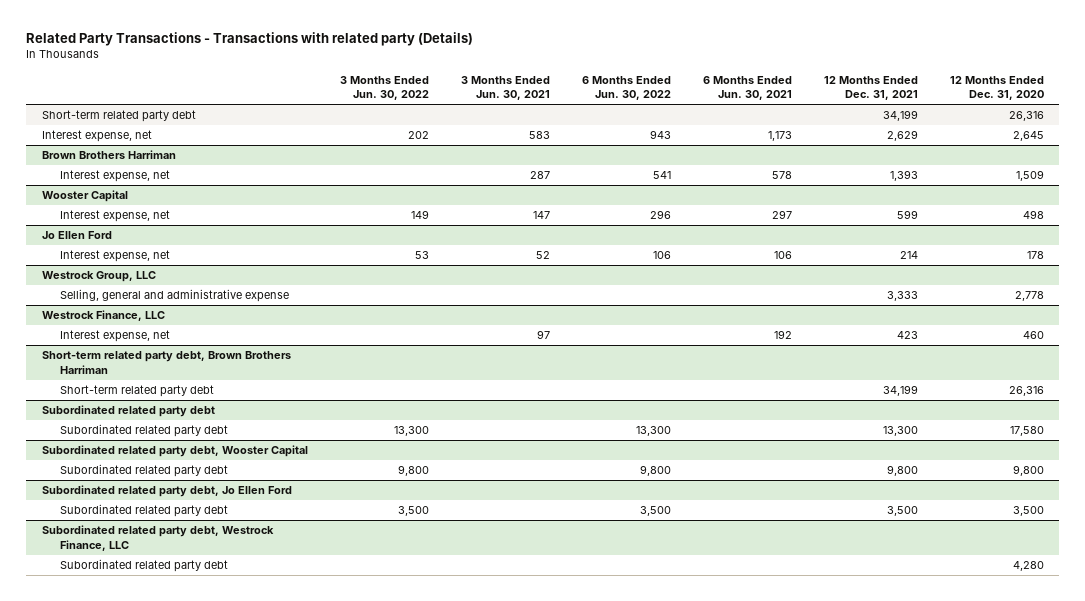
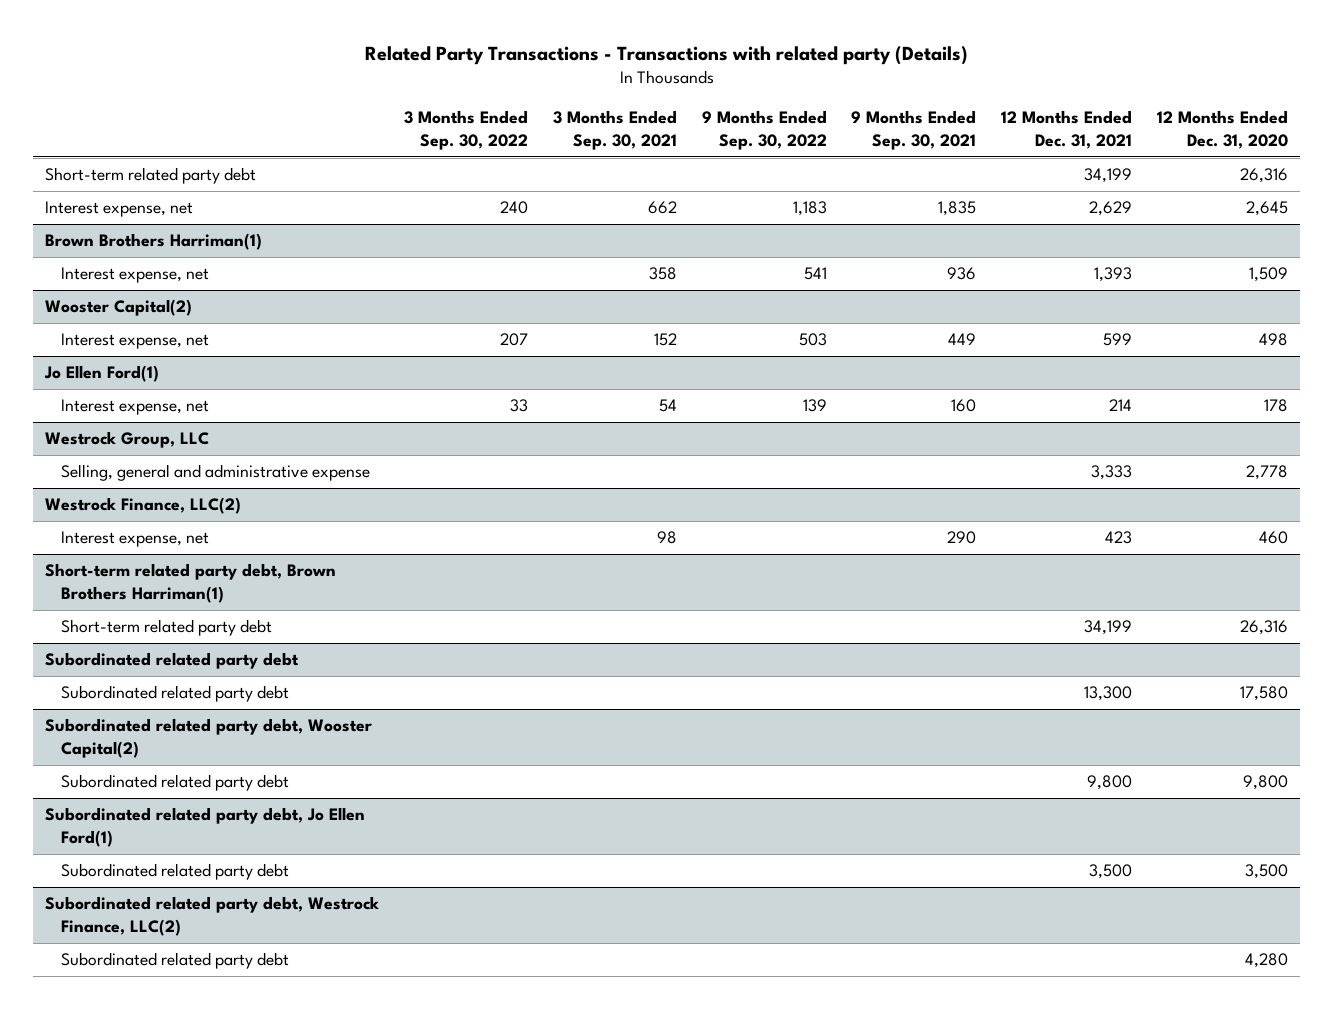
- | 3 Months Ended Jun. 30, 2022 | 3 Months Ended Jun. 30, 2021 | 6 Months Ended Jun. 30, 2022 | 6 Months Ended Jun. 30, 2021 | 12 Months Ended Dec. 31, 2021 | 12 Months Ended Dec. 31, 2020
+ | 3 Months Ended Sep. 30, 2022 | 3 Months Ended Sep. 30, 2021 | 9 Months Ended Sep. 30, 2022 | 9 Months Ended Sep. 30, 2021 | 12 Months Ended Dec. 31, 2021 | 12 Months Ended Dec. 31, 2020
- Brown Brothers Harriman
+ Brown Brothers Harriman(1)
- Wooster Capital
+ Wooster Capital(2)
- Jo Ellen Ford
+ Jo Ellen Ford(1)
- Westrock Finance, LLC
+ Westrock Finance, LLC(2)
- Short-term related party debt, Brown Brothers Harriman
+ Short-term related party debt, Brown Brothers Harriman(1)
- Subordinated related party debt, Wooster Capital
+ Subordinated related party debt, Wooster Capital(2)
- Subordinated related party debt, Jo Ellen Ford
+ Subordinated related party debt, Jo Ellen Ford(1)
- Subordinated related party debt, Westrock Finance, LLC
+ Subordinated related party debt, Westrock Finance, LLC(2)

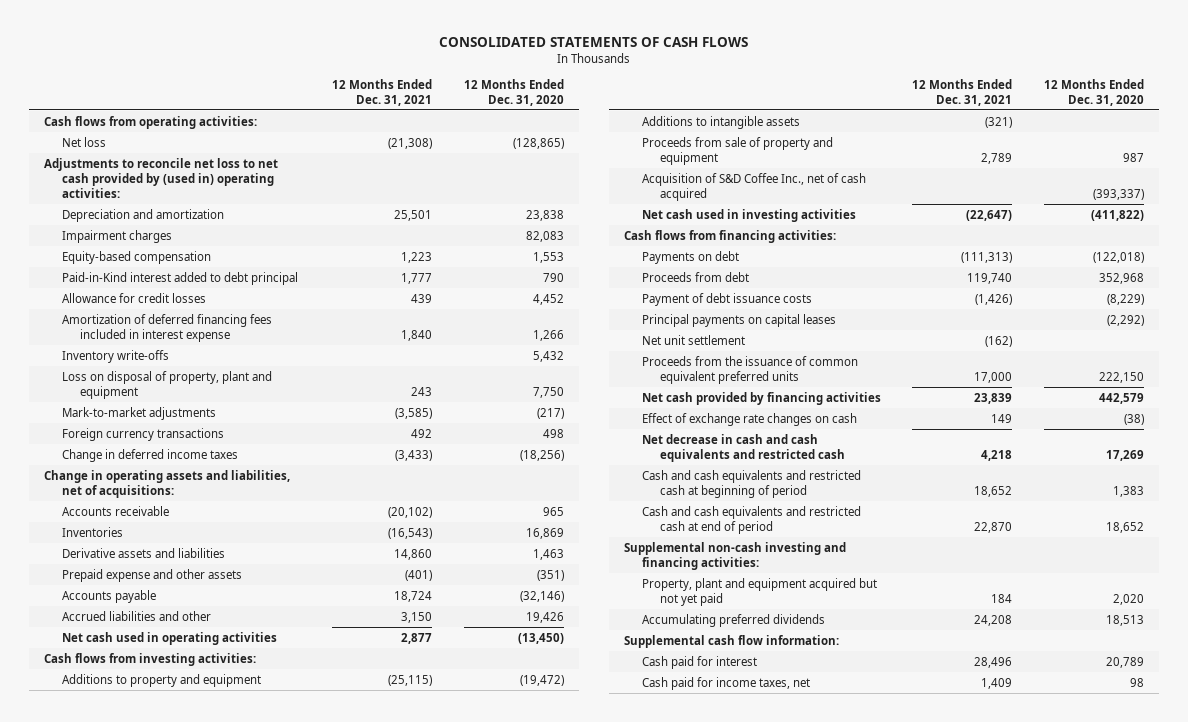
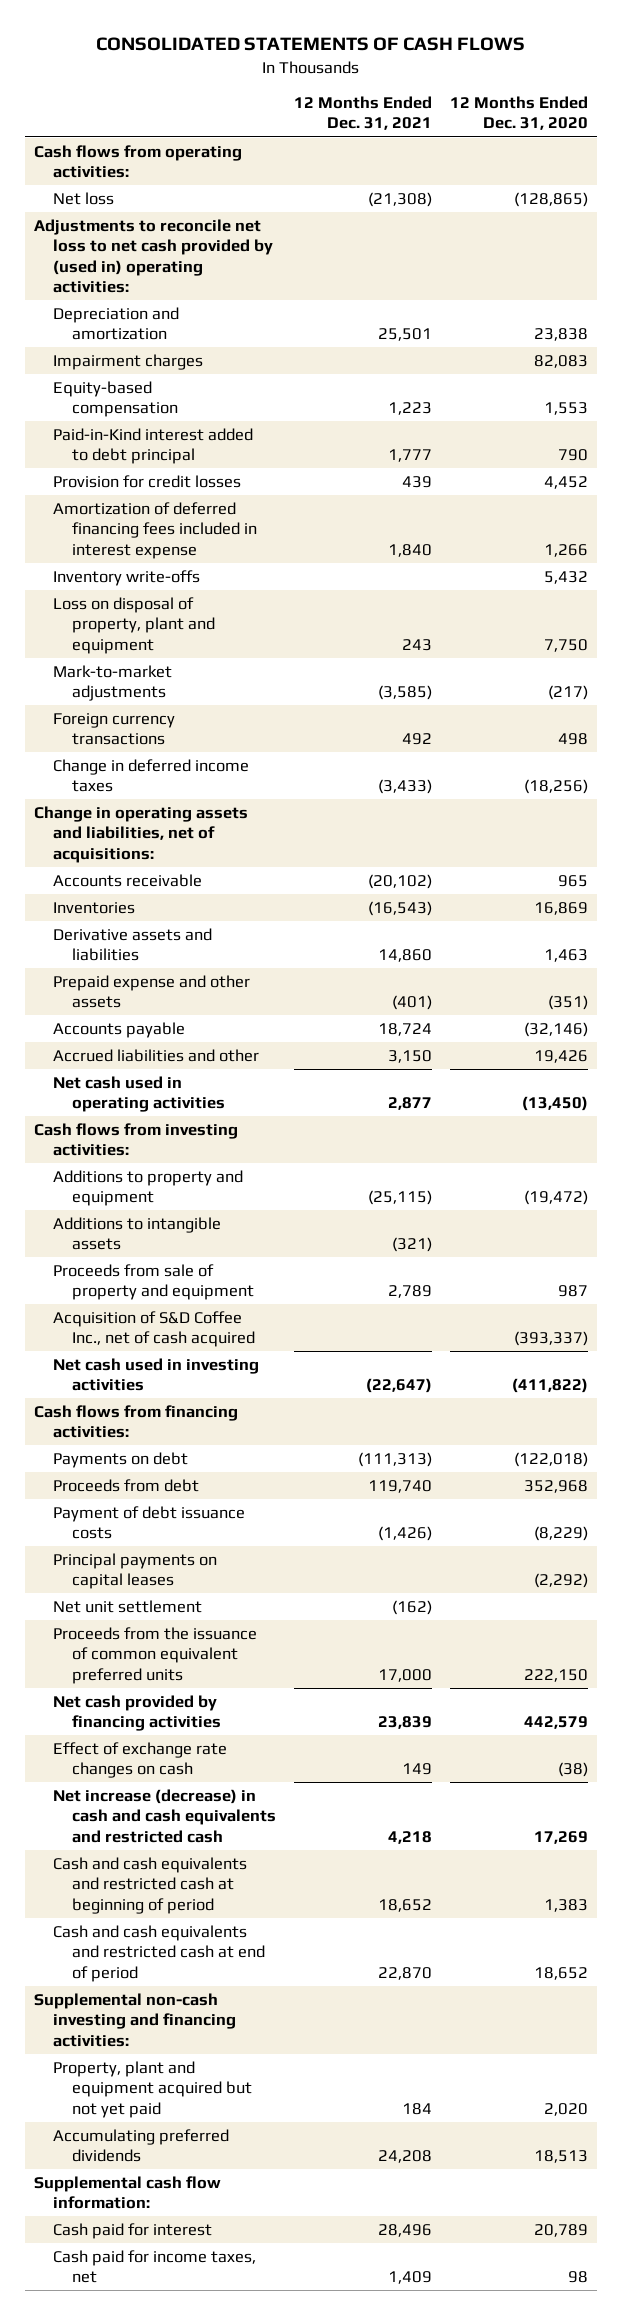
- Allowance for credit losses | 439 | 4,452
+ Provision for credit losses | 439 | 4,452
- Net decrease in cash and cash equivalents and restricted cash | 4,218 | 17,269
+ Net increase (decrease) in cash and cash equivalents and restricted cash | 4,218 | 17,269

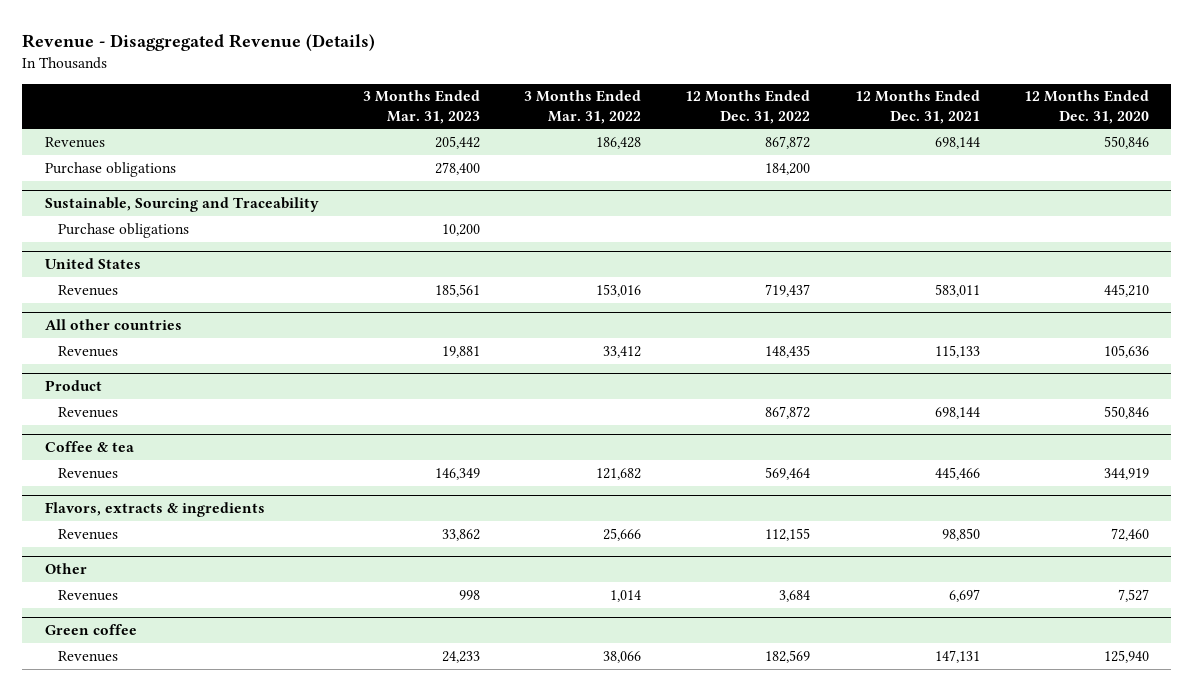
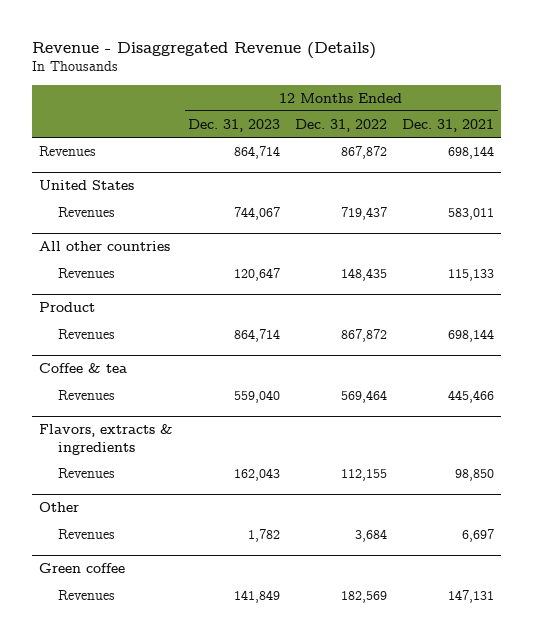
- | 3 Months Ended Mar. 31, 2023 | 3 Months Ended Mar. 31, 2022 | 12 Months Ended Dec. 31, 2022 | 12 Months Ended Dec. 31, 2021 | 12 Months Ended Dec. 31, 2020
+ | 12 Months Ended Dec. 31, 2023 | 12 Months Ended Dec. 31, 2022 | 12 Months Ended Dec. 31, 2021
- Purchase obligations | 278,400 | | 184,200 | |
- Sustainable, Sourcing and Traceability
- Purchase obligations | 10,200 | | | |

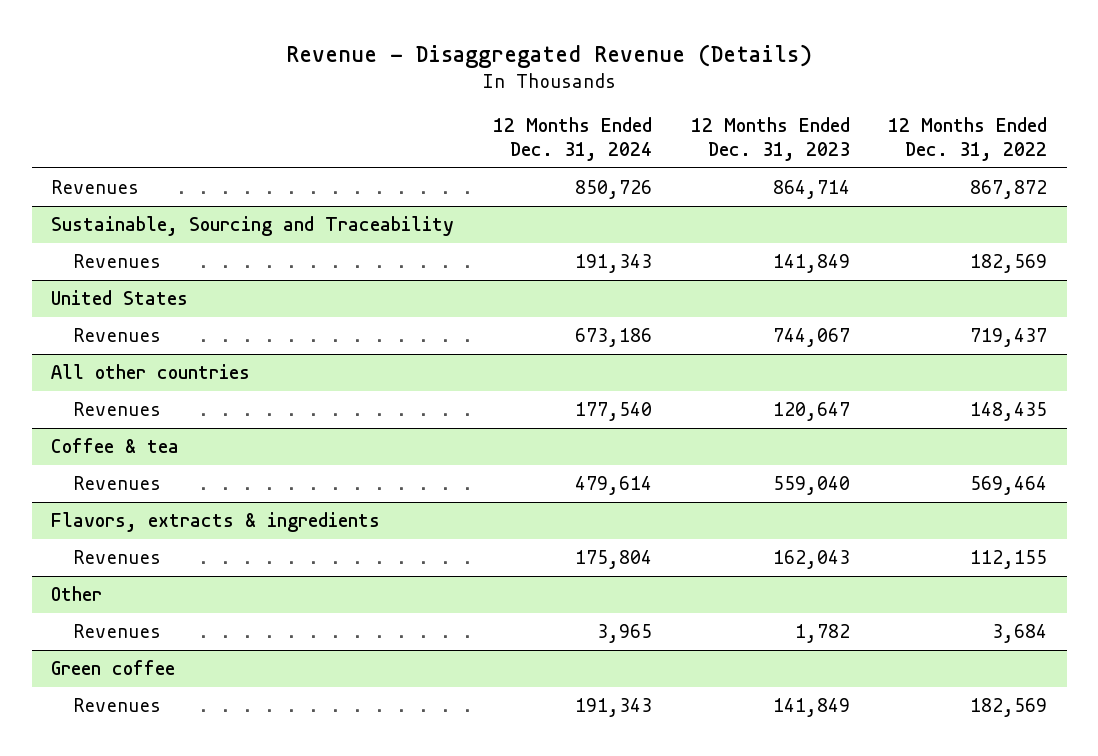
- | 12 Months Ended Dec. 31, 2023 | 12 Months Ended Dec. 31, 2022 | 12 Months Ended Dec. 31, 2021
+ | 12 Months Ended Dec. 31, 2024 | 12 Months Ended Dec. 31, 2023 | 12 Months Ended Dec. 31, 2022
+ Sustainable, Sourcing and Traceability
+ Revenues | 191,343 | 141,849 | 182,569
- Product
- Revenues | 864,714 | 867,872 | 698,144

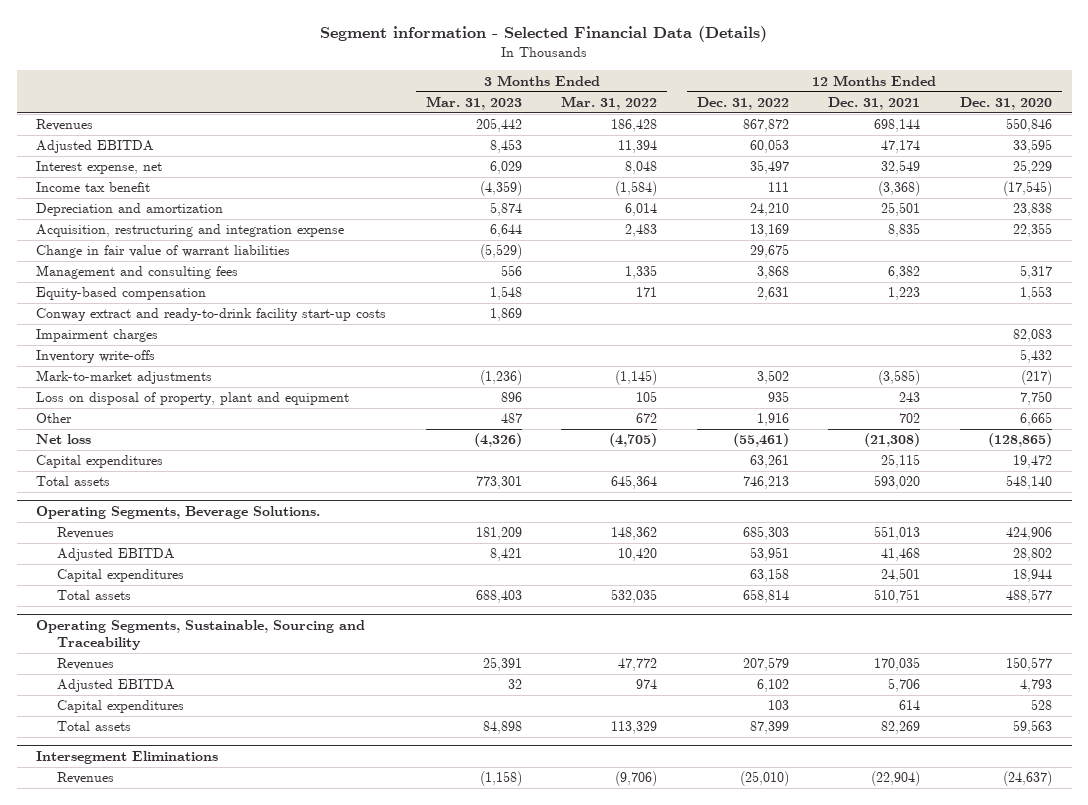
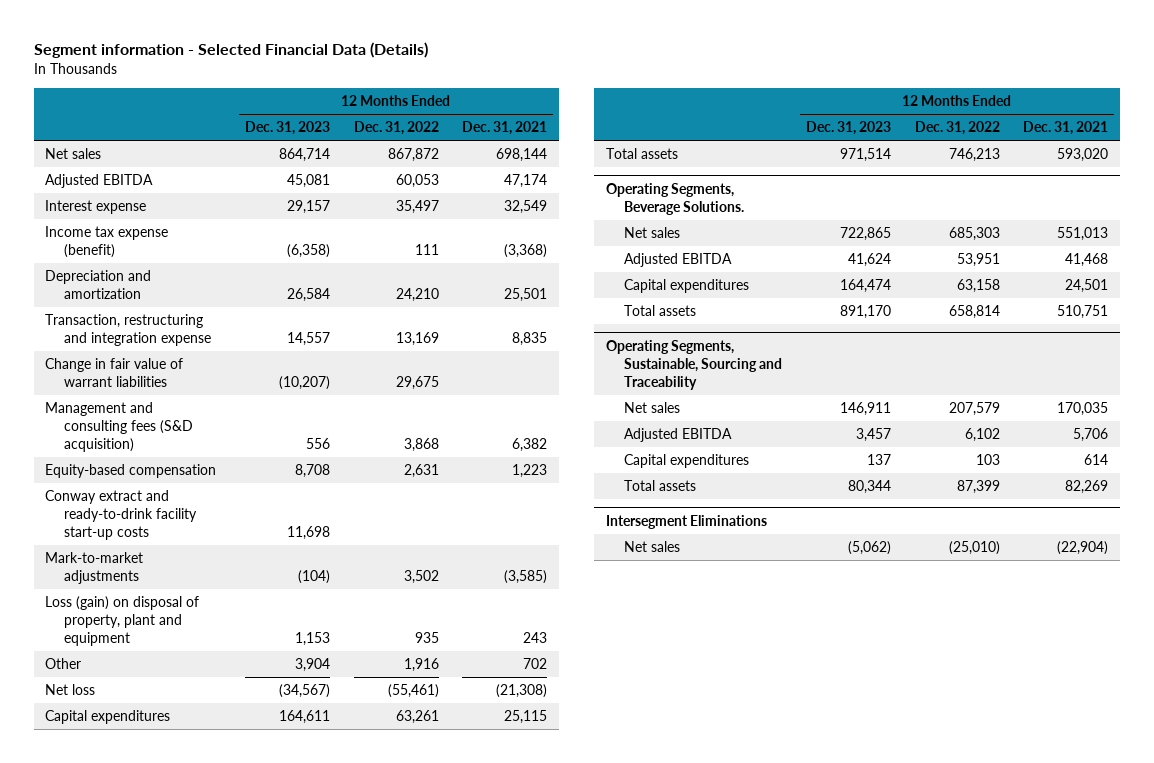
- | 3 Months Ended Mar. 31, 2023 | 3 Months Ended Mar. 31, 2022 | 12 Months Ended Dec. 31, 2022 | 12 Months Ended Dec. 31, 2021 | 12 Months Ended Dec. 31, 2020
+ | 12 Months Ended Dec. 31, 2023 | 12 Months Ended Dec. 31, 2022 | 12 Months Ended Dec. 31, 2021
- Revenues | 205,442 | 186,428 | 867,872 | 698,144 | 550,846
+ Net sales | 864,714 | 867,872 | 698,144
- Interest expense, net | 6,029 | 8,048 | 35,497 | 32,549 | 25,229
- Income tax benefit | (4,359) | (1,584) | 111 | (3,368) | (17,545)
+ Interest expense | 29,157 | 35,497 | 32,549
+ Income tax expense (benefit) | (6,358) | 111 | (3,368)
- Acquisition, restructuring and integration expense | 6,644 | 2,483 | 13,169 | 8,835 | 22,355
+ Transaction, restructuring and integration expense | 14,557 | 13,169 | 8,835
- Management and consulting fees | 556 | 1,335 | 3,868 | 6,382 | 5,317
+ Management and consulting fees (S&D acquisition) | 556 | 3,868 | 6,382
- Impairment charges | | | | | 82,083
- Inventory write-offs | | | | | 5,432
- Loss on disposal of property, plant and equipment | 896 | 105 | 935 | 243 | 7,750
+ Loss (gain) on disposal of property, plant and equipment | 1,153 | 935 | 243
@ Operating Segments, Beverage Solutions.
- Revenues | 181,209 | 148,362 | 685,303 | 551,013 | 424,906
+ Net sales | 722,865 | 685,303 | 551,013
@ Operating Segments, Sustainable, Sourcing and Traceability
- Revenues | 25,391 | 47,772 | 207,579 | 170,035 | 150,577
+ Net sales | 146,911 | 207,579 | 170,035
@ Intersegment Eliminations
- Revenues | (1,158) | (9,706) | (25,010) | (22,904) | (24,637)
+ Net sales | (5,062) | (25,010) | (22,904)

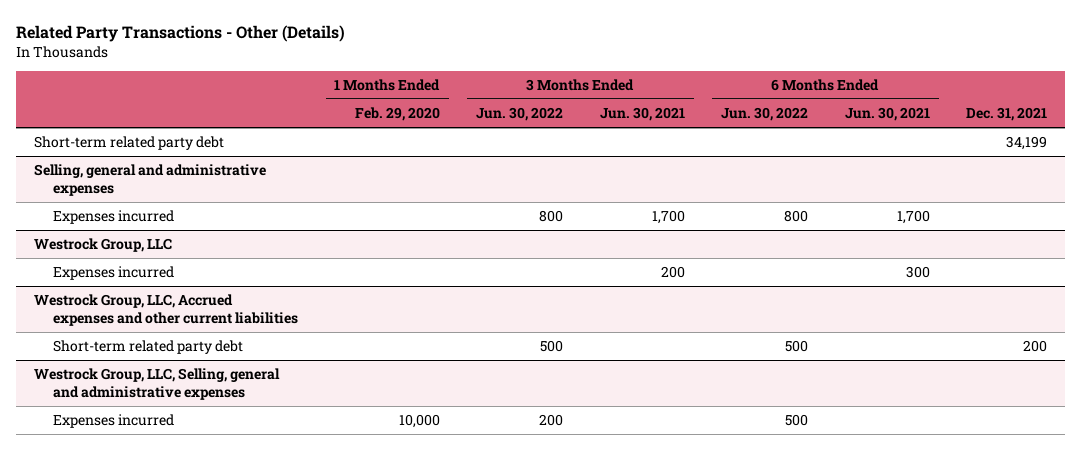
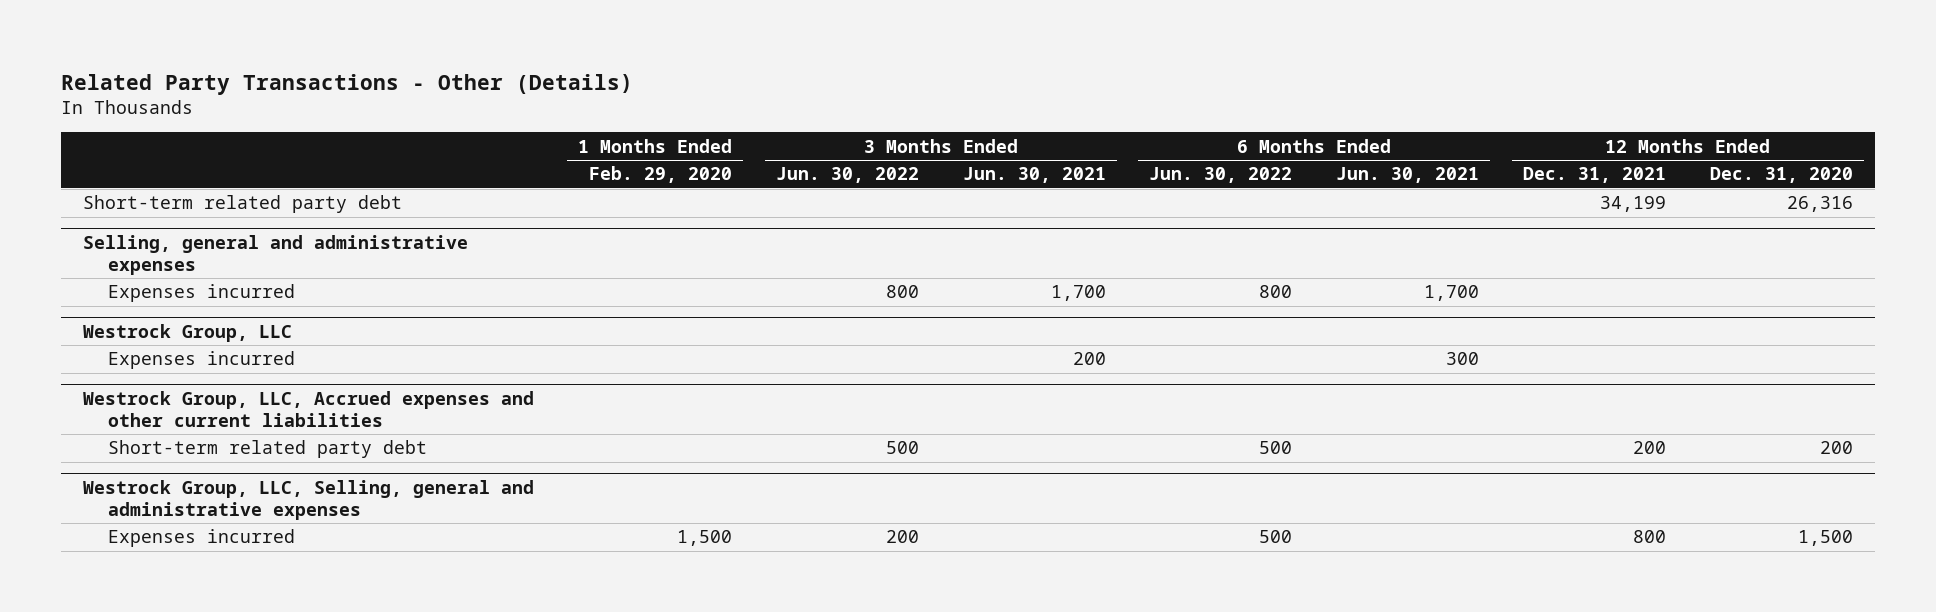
- | 1 Months Ended Feb. 29, 2020 | 3 Months Ended Jun. 30, 2022 | 3 Months Ended Jun. 30, 2021 | 6 Months Ended Jun. 30, 2022 | 6 Months Ended Jun. 30, 2021 | Dec. 31, 2021
+ | 1 Months Ended Feb. 29, 2020 | 3 Months Ended Jun. 30, 2022 | 3 Months Ended Jun. 30, 2021 | 6 Months Ended Jun. 30, 2022 | 6 Months Ended Jun. 30, 2021 | 12 Months Ended Dec. 31, 2021 | 12 Months Ended Dec. 31, 2020
@ Westrock Group, LLC, Selling, general and administrative expenses
- Expenses incurred | 10,000 | 200 | | 500 | |
+ Expenses incurred | 1,500 | 200 | | 500 | | 800 | 1,500

